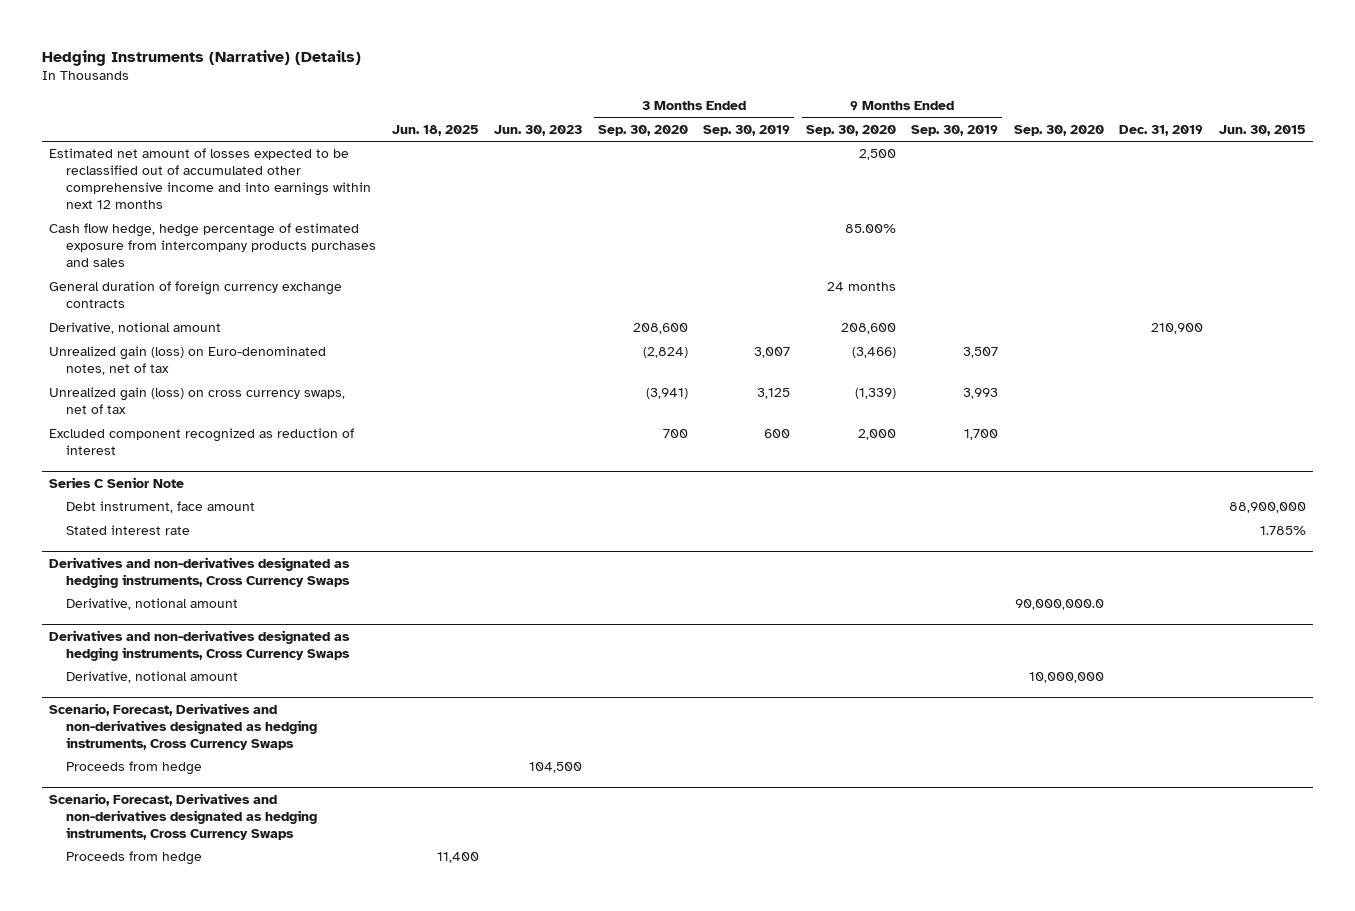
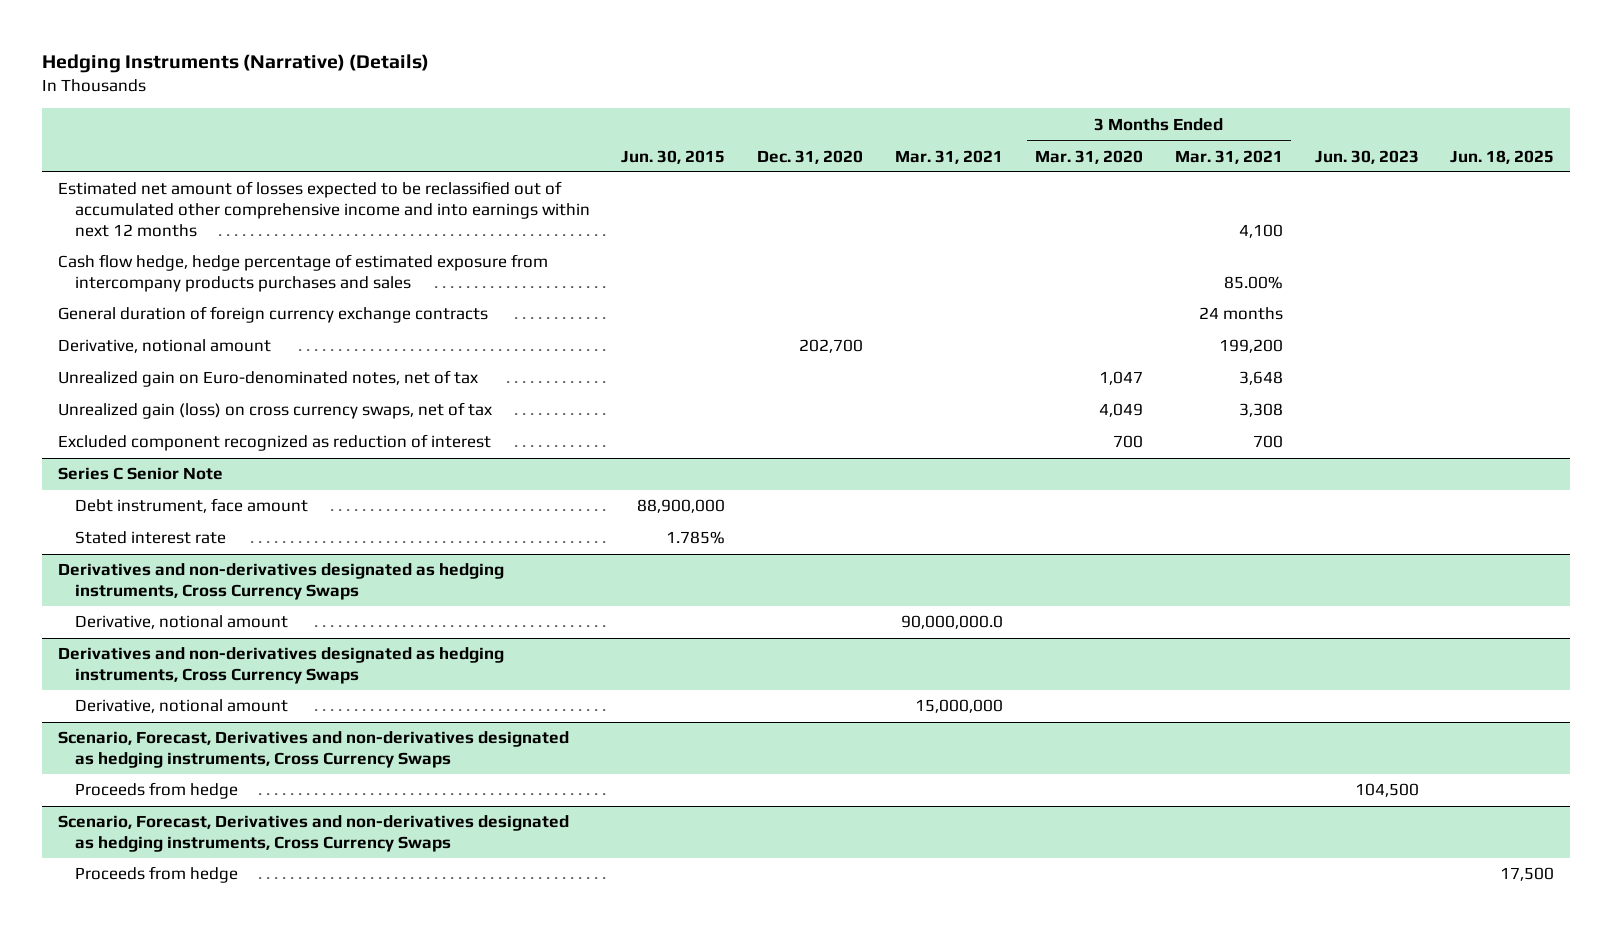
- | Jun. 18, 2025 | Jun. 30, 2023 | 3 Months Ended Sep. 30, 2020 | 3 Months Ended Sep. 30, 2019 | 9 Months Ended Sep. 30, 2020 | 9 Months Ended Sep. 30, 2019 | Sep. 30, 2020 | Dec. 31, 2019 | Jun. 30, 2015
+ | Jun. 30, 2015 | Dec. 31, 2020 | Mar. 31, 2021 | 3 Months Ended Mar. 31, 2020 | 3 Months Ended Mar. 31, 2021 | Jun. 30, 2023 | Jun. 18, 2025
- Unrealized gain (loss) on Euro-denominated notes, net of tax | | | (2,824) | 3,007 | (3,466) | 3,507 | | |
+ Unrealized gain on Euro-denominated notes, net of tax | | | | 1,047 | 3,648 | |
@ Scenario, Forecast, Derivatives and non-derivatives designated as hedging instruments, Cross Currency Swaps
- Proceeds from hedge | 11,400 | | | | | | | |
+ Proceeds from hedge | | | | | | | 17,500

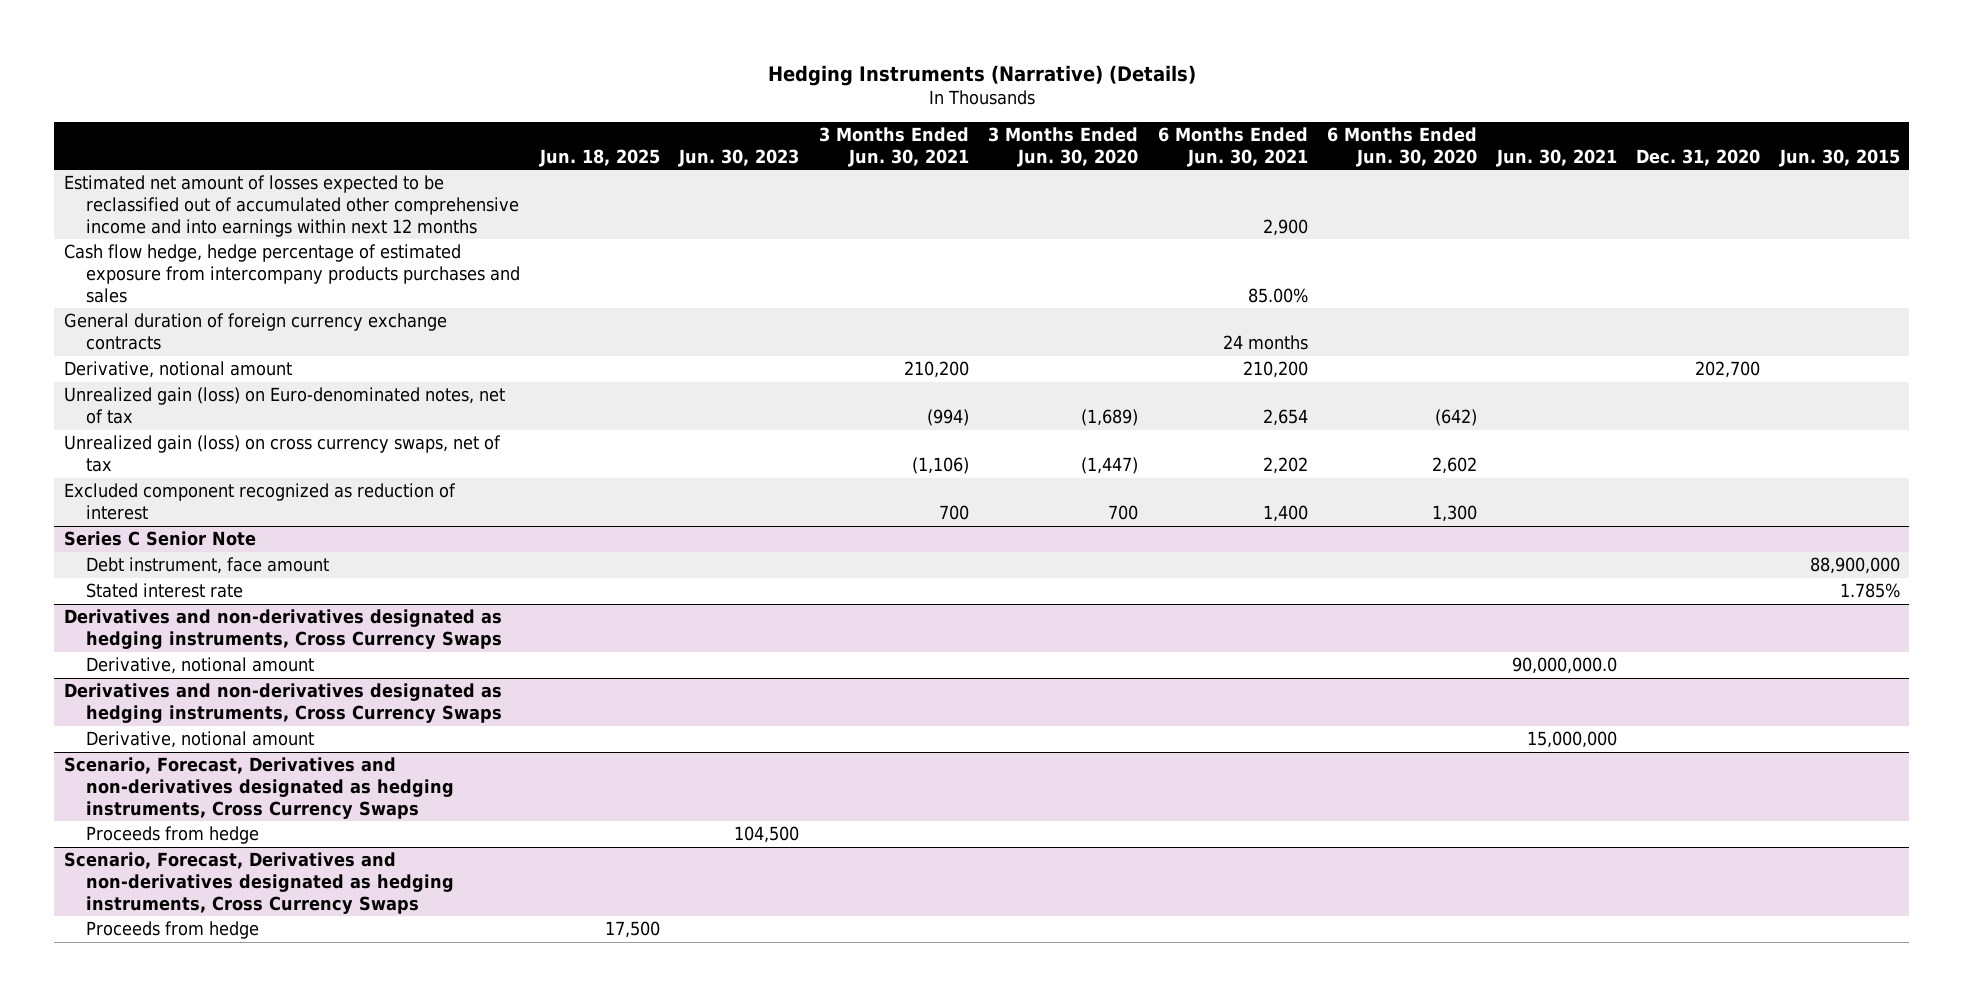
- | Jun. 30, 2015 | Dec. 31, 2020 | Mar. 31, 2021 | 3 Months Ended Mar. 31, 2020 | 3 Months Ended Mar. 31, 2021 | Jun. 30, 2023 | Jun. 18, 2025
+ | Jun. 18, 2025 | Jun. 30, 2023 | 3 Months Ended Jun. 30, 2021 | 3 Months Ended Jun. 30, 2020 | 6 Months Ended Jun. 30, 2021 | 6 Months Ended Jun. 30, 2020 | Jun. 30, 2021 | Dec. 31, 2020 | Jun. 30, 2015
- Unrealized gain on Euro-denominated notes, net of tax | | | | 1,047 | 3,648 | |
+ Unrealized gain (loss) on Euro-denominated notes, net of tax | | | (994) | (1,689) | 2,654 | (642) | | |

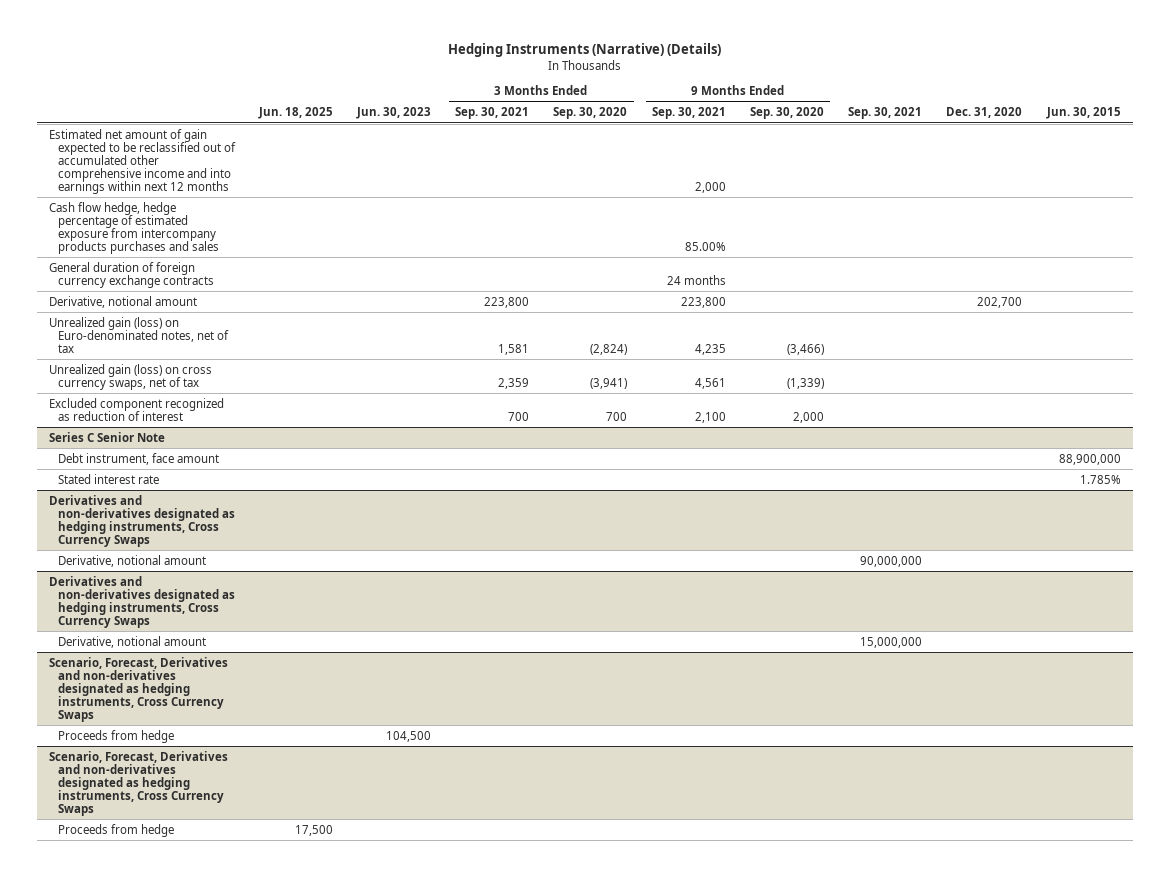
- | Jun. 18, 2025 | Jun. 30, 2023 | 3 Months Ended Jun. 30, 2021 | 3 Months Ended Jun. 30, 2020 | 6 Months Ended Jun. 30, 2021 | 6 Months Ended Jun. 30, 2020 | Jun. 30, 2021 | Dec. 31, 2020 | Jun. 30, 2015
+ | Jun. 18, 2025 | Jun. 30, 2023 | 3 Months Ended Sep. 30, 2021 | 3 Months Ended Sep. 30, 2020 | 9 Months Ended Sep. 30, 2021 | 9 Months Ended Sep. 30, 2020 | Sep. 30, 2021 | Dec. 31, 2020 | Jun. 30, 2015
- Estimated net amount of losses expected to be reclassified out of accumulated other comprehensive income and into earnings within next 12 months | | | | | 2,900 | | | |
+ Estimated net amount of gain expected to be reclassified out of accumulated other comprehensive income and into earnings within next 12 months | | | | | 2,000 | | | |

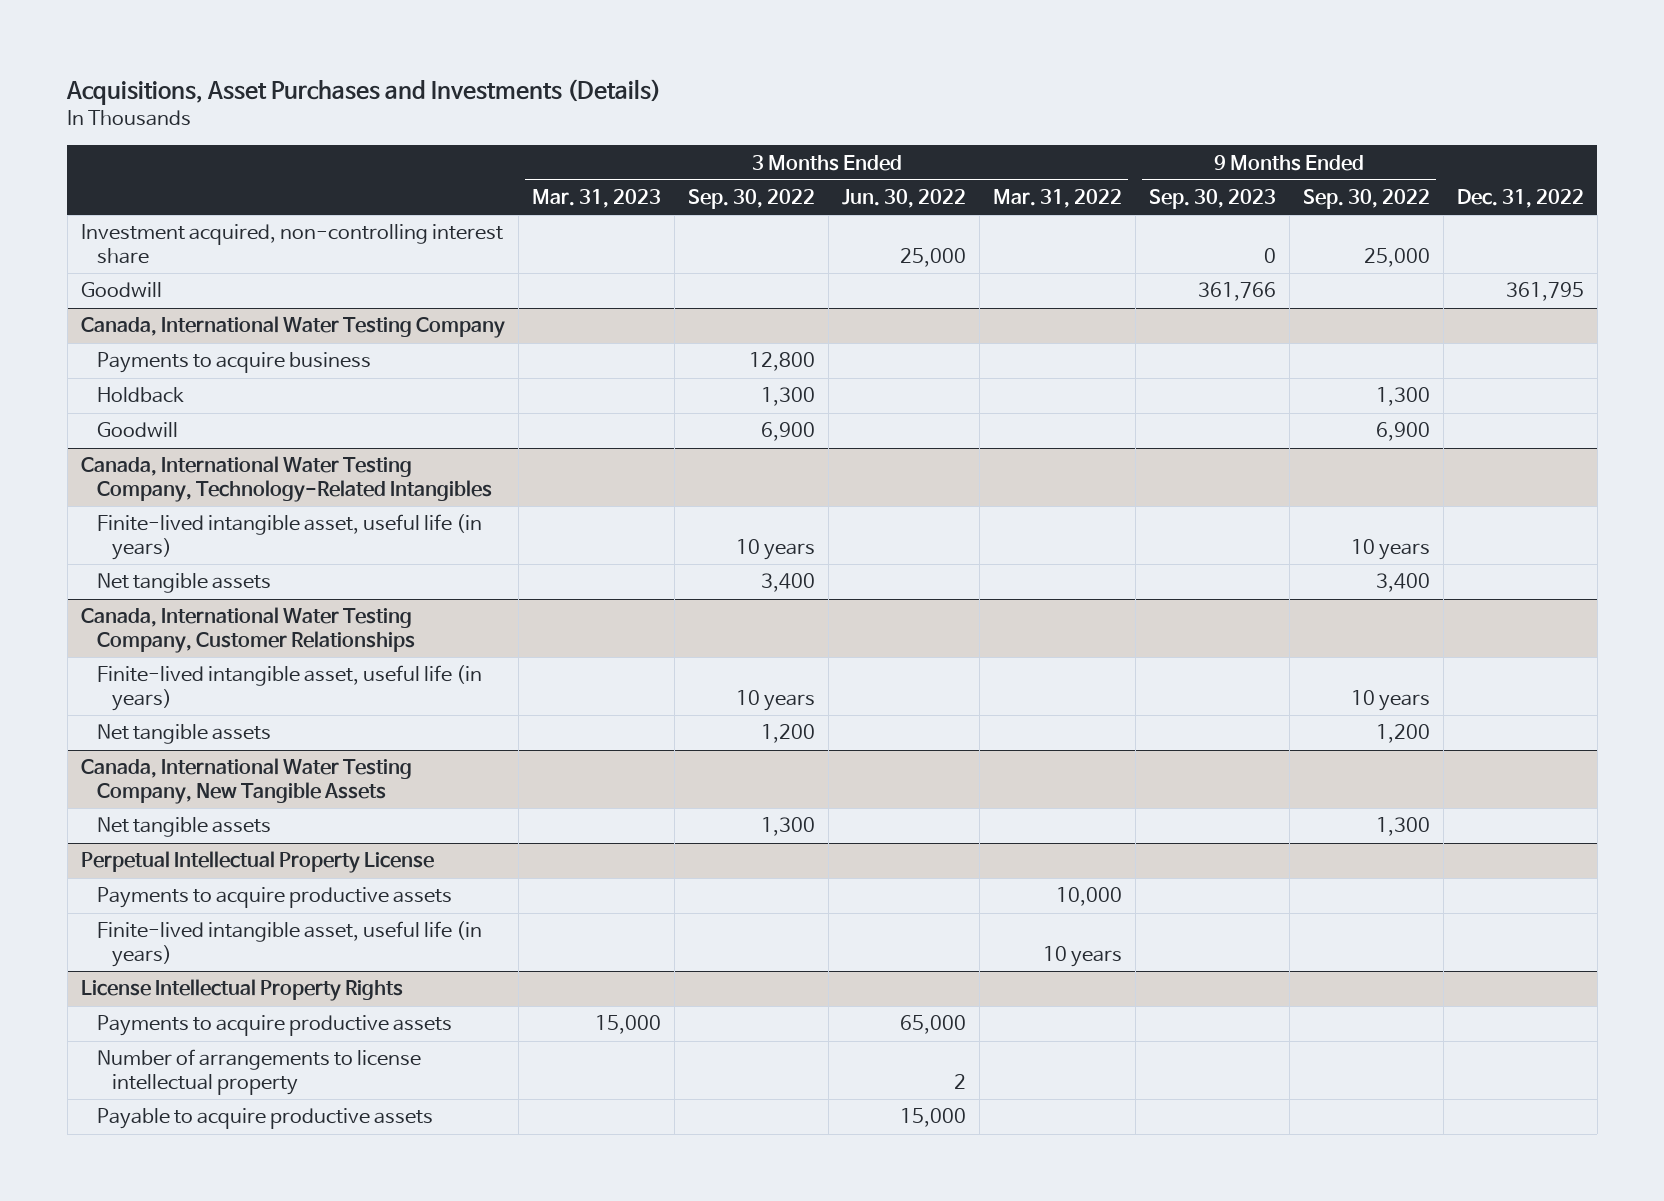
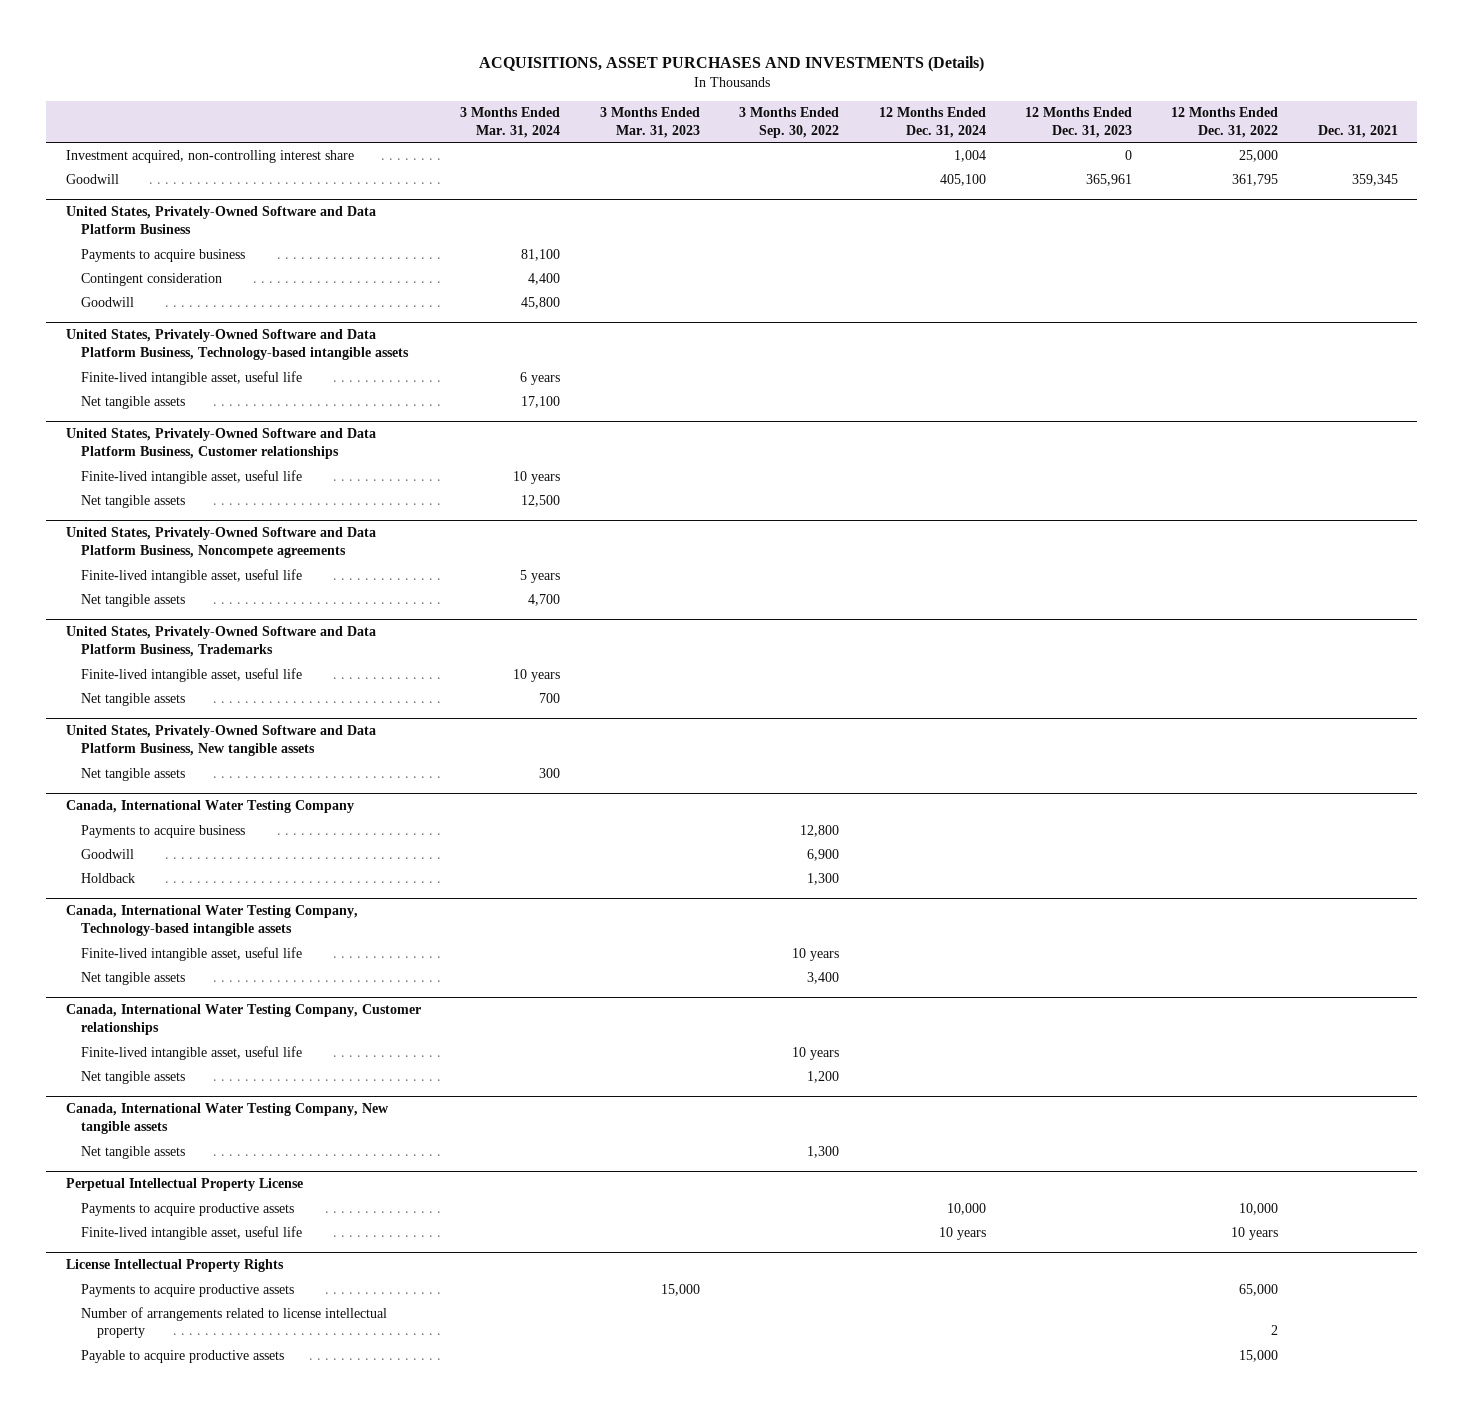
- Acquisitions, Asset Purchases and Investments (Details)
+ ACQUISITIONS, ASSET PURCHASES AND INVESTMENTS (Details)
- | 3 Months Ended Mar. 31, 2023 | 3 Months Ended Sep. 30, 2022 | 3 Months Ended Jun. 30, 2022 | 3 Months Ended Mar. 31, 2022 | 9 Months Ended Sep. 30, 2023 | 9 Months Ended Sep. 30, 2022 | Dec. 31, 2022
+ | 3 Months Ended Mar. 31, 2024 | 3 Months Ended Mar. 31, 2023 | 3 Months Ended Sep. 30, 2022 | 12 Months Ended Dec. 31, 2024 | 12 Months Ended Dec. 31, 2023 | 12 Months Ended Dec. 31, 2022 | Dec. 31, 2021
+ United States, Privately-Owned Software and Data Platform Business
+ Payments to acquire business | 81,100 | | | | | |
+ Contingent consideration | 4,400 | | | | | |
+ Goodwill | 45,800 | | | | | |
+ United States, Privately-Owned Software and Data Platform Business, Technology-based intangible assets
+ Finite-lived intangible asset, useful life | 6 years | | | | | |
+ Net tangible assets | 17,100 | | | | | |
+ United States, Privately-Owned Software and Data Platform Business, Customer relationships
+ Finite-lived intangible asset, useful life | 10 years | | | | | |
+ Net tangible assets | 12,500 | | | | | |
+ United States, Privately-Owned Software and Data Platform Business, Noncompete agreements
+ Finite-lived intangible asset, useful life | 5 years | | | | | |
+ Net tangible assets | 4,700 | | | | | |
+ United States, Privately-Owned Software and Data Platform Business, Trademarks
+ Finite-lived intangible asset, useful life | 10 years | | | | | |
+ Net tangible assets | 700 | | | | | |
+ United States, Privately-Owned Software and Data Platform Business, New tangible assets
+ Net tangible assets | 300 | | | | | |
- Canada, International Water Testing Company, Technology-Related Intangibles
- Finite-lived intangible asset, useful life (in years) | | 10 years | | | | 10 years |
@ Canada, International Water Testing Company
moved down: Holdback | | | 1,300 | | | |
+ Canada, International Water Testing Company, Technology-based intangible assets
+ Finite-lived intangible asset, useful life | | | 10 years | | | |
- Canada, International Water Testing Company, Customer Relationships
- Finite-lived intangible asset, useful life (in years) | | 10 years | | | | 10 years |
+ Canada, International Water Testing Company, Customer relationships
+ Finite-lived intangible asset, useful life | | | 10 years | | | |
- Canada, International Water Testing Company, New Tangible Assets
+ Canada, International Water Testing Company, New tangible assets
@ Perpetual Intellectual Property License
- Finite-lived intangible asset, useful life (in years) | | | | 10 years | | |
+ Finite-lived intangible asset, useful life | | | | 10 years | | 10 years |
@ License Intellectual Property Rights
- Number of arrangements to license intellectual property | | | 2 | | | |
+ Number of arrangements related to license intellectual property | | | | | | 2 |

